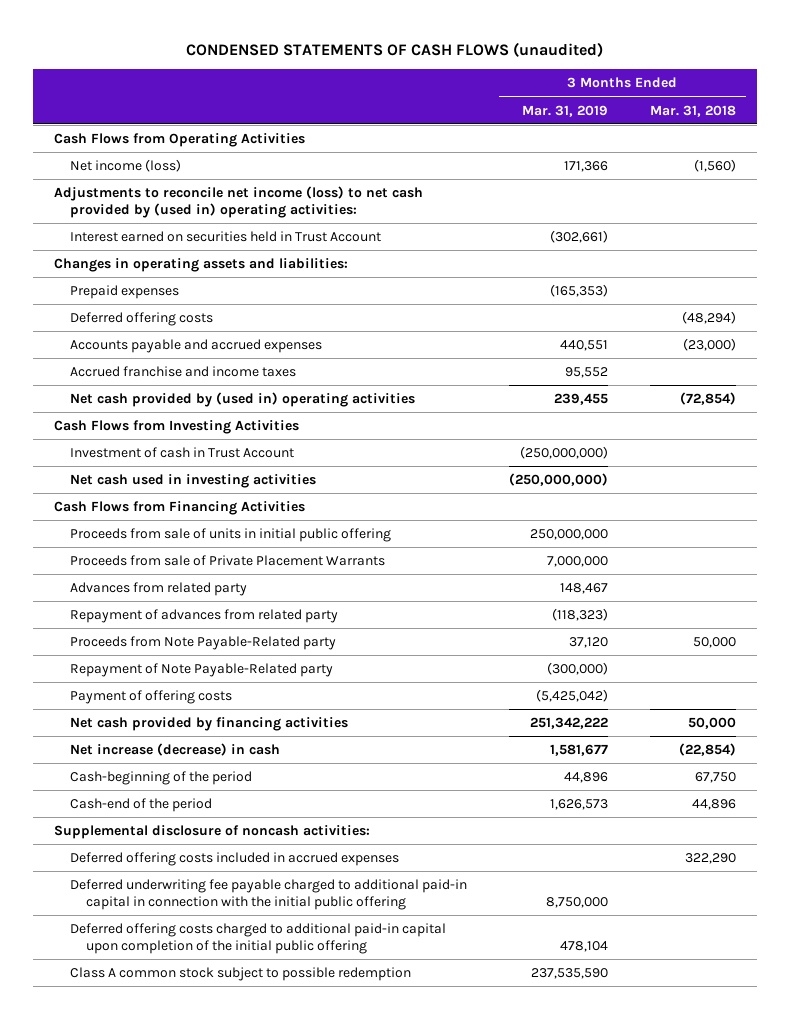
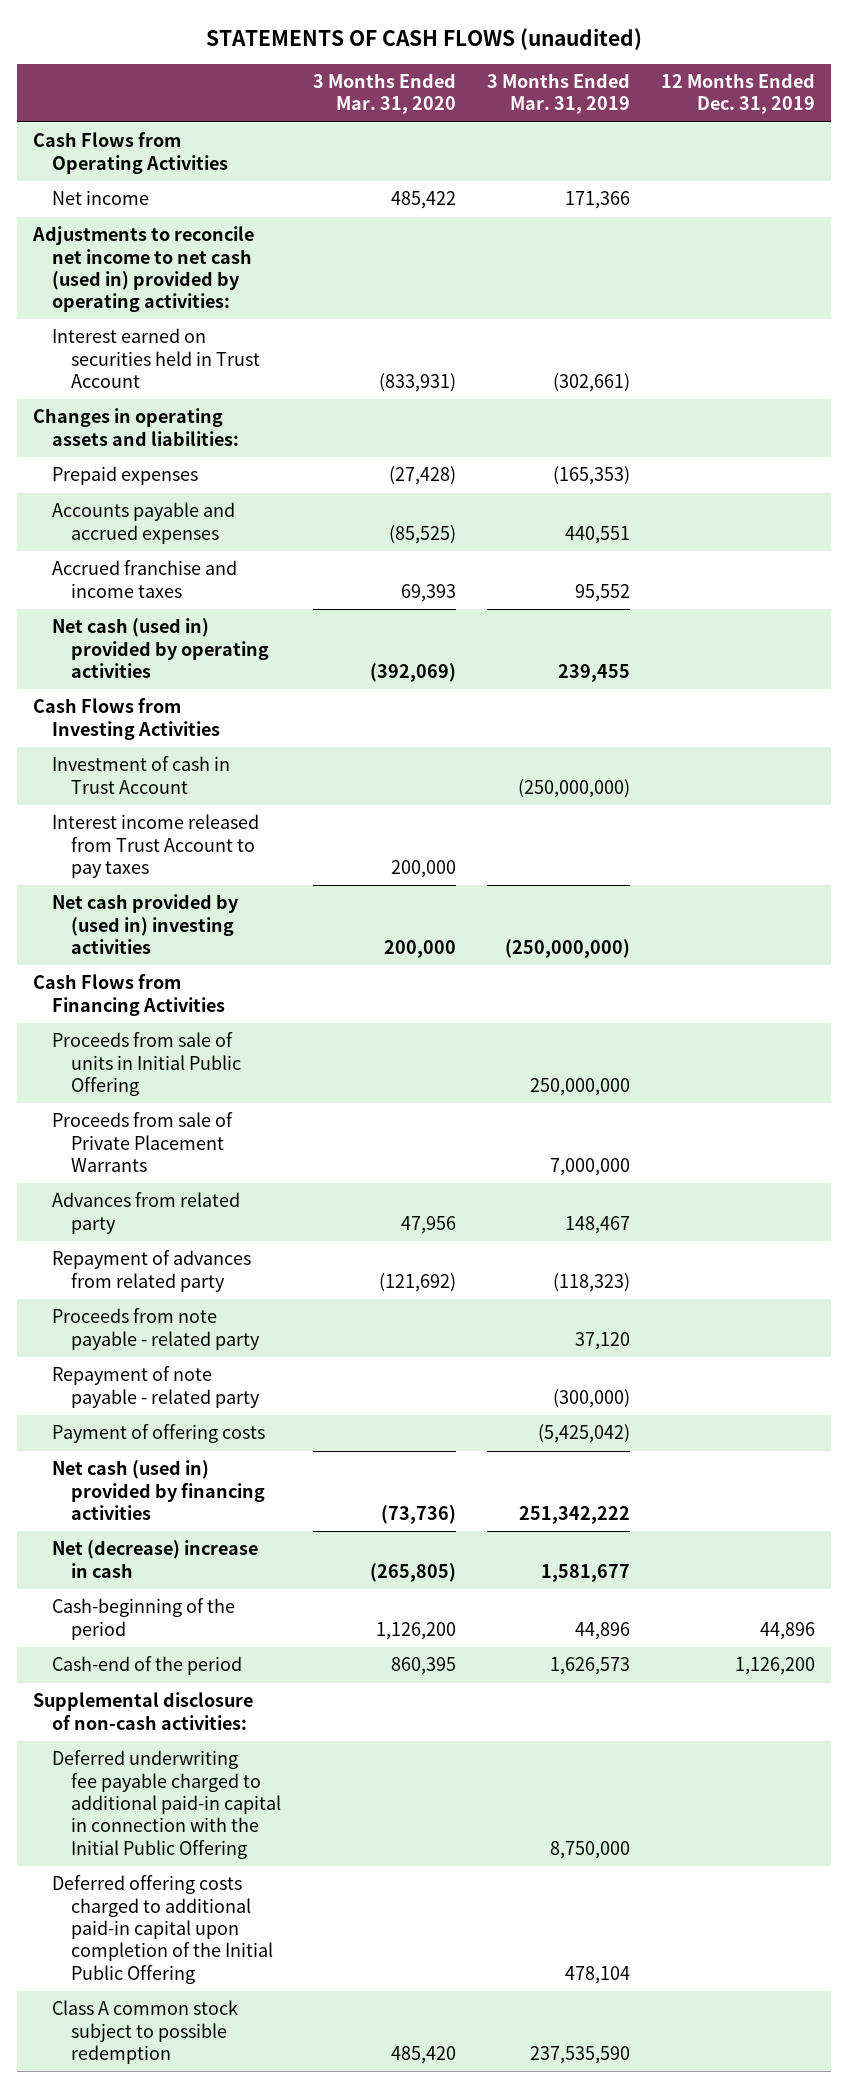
- CONDENSED STATEMENTS OF CASH FLOWS (unaudited)
+ STATEMENTS OF CASH FLOWS (unaudited)
- | 3 Months Ended Mar. 31, 2019 | 3 Months Ended Mar. 31, 2018
+ | 3 Months Ended Mar. 31, 2020 | 3 Months Ended Mar. 31, 2019 | 12 Months Ended Dec. 31, 2019
- Net income (loss) | 171,366 | (1,560)
- Adjustments to reconcile net income (loss) to net cash provided by (used in) operating activities:
+ Net income | 485,422 | 171,366 |
+ Adjustments to reconcile net income to net cash (used in) provided by operating activities:
- Deferred offering costs | | (48,294)
- Net cash provided by (used in) operating activities | 239,455 | (72,854)
+ Net cash (used in) provided by operating activities | (392,069) | 239,455 |
- Net cash used in investing activities | (250,000,000) |
+ Interest income released from Trust Account to pay taxes | 200,000 | |
+ Net cash provided by (used in) investing activities | 200,000 | (250,000,000) |
- Proceeds from sale of units in initial public offering | 250,000,000 |
+ Proceeds from sale of units in Initial Public Offering | | 250,000,000 |
- Proceeds from Note Payable-Related party | 37,120 | 50,000
- Repayment of Note Payable-Related party | (300,000) |
+ Proceeds from note payable - related party | | 37,120 |
+ Repayment of note payable - related party | | (300,000) |
- Net cash provided by financing activities | 251,342,222 | 50,000
- Net increase (decrease) in cash | 1,581,677 | (22,854)
+ Net cash (used in) provided by financing activities | (73,736) | 251,342,222 |
+ Net (decrease) increase in cash | (265,805) | 1,581,677 |
- Supplemental disclosure of noncash activities:
- Deferred offering costs included in accrued expenses | | 322,290
- Deferred underwriting fee payable charged to additional paid-in capital in connection with the initial public offering | 8,750,000 |
- Deferred offering costs charged to additional paid-in capital upon completion of the initial public offering | 478,104 |
+ Supplemental disclosure of non-cash activities:
+ Deferred underwriting fee payable charged to additional paid-in capital in connection with the Initial Public Offering | | 8,750,000 |
+ Deferred offering costs charged to additional paid-in capital upon completion of the Initial Public Offering | | 478,104 |

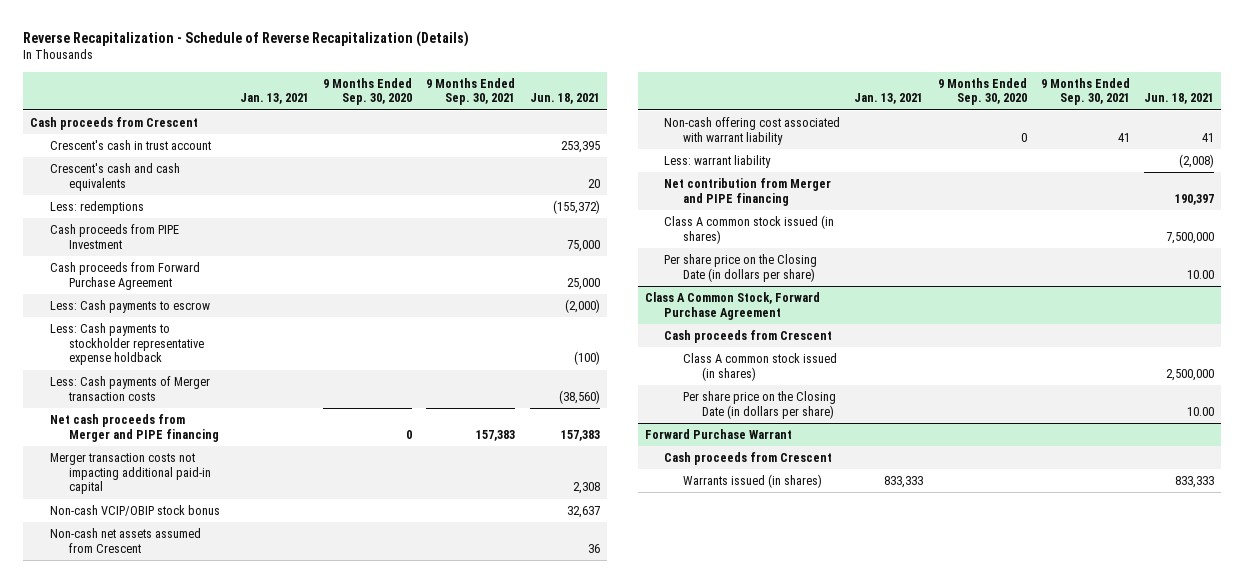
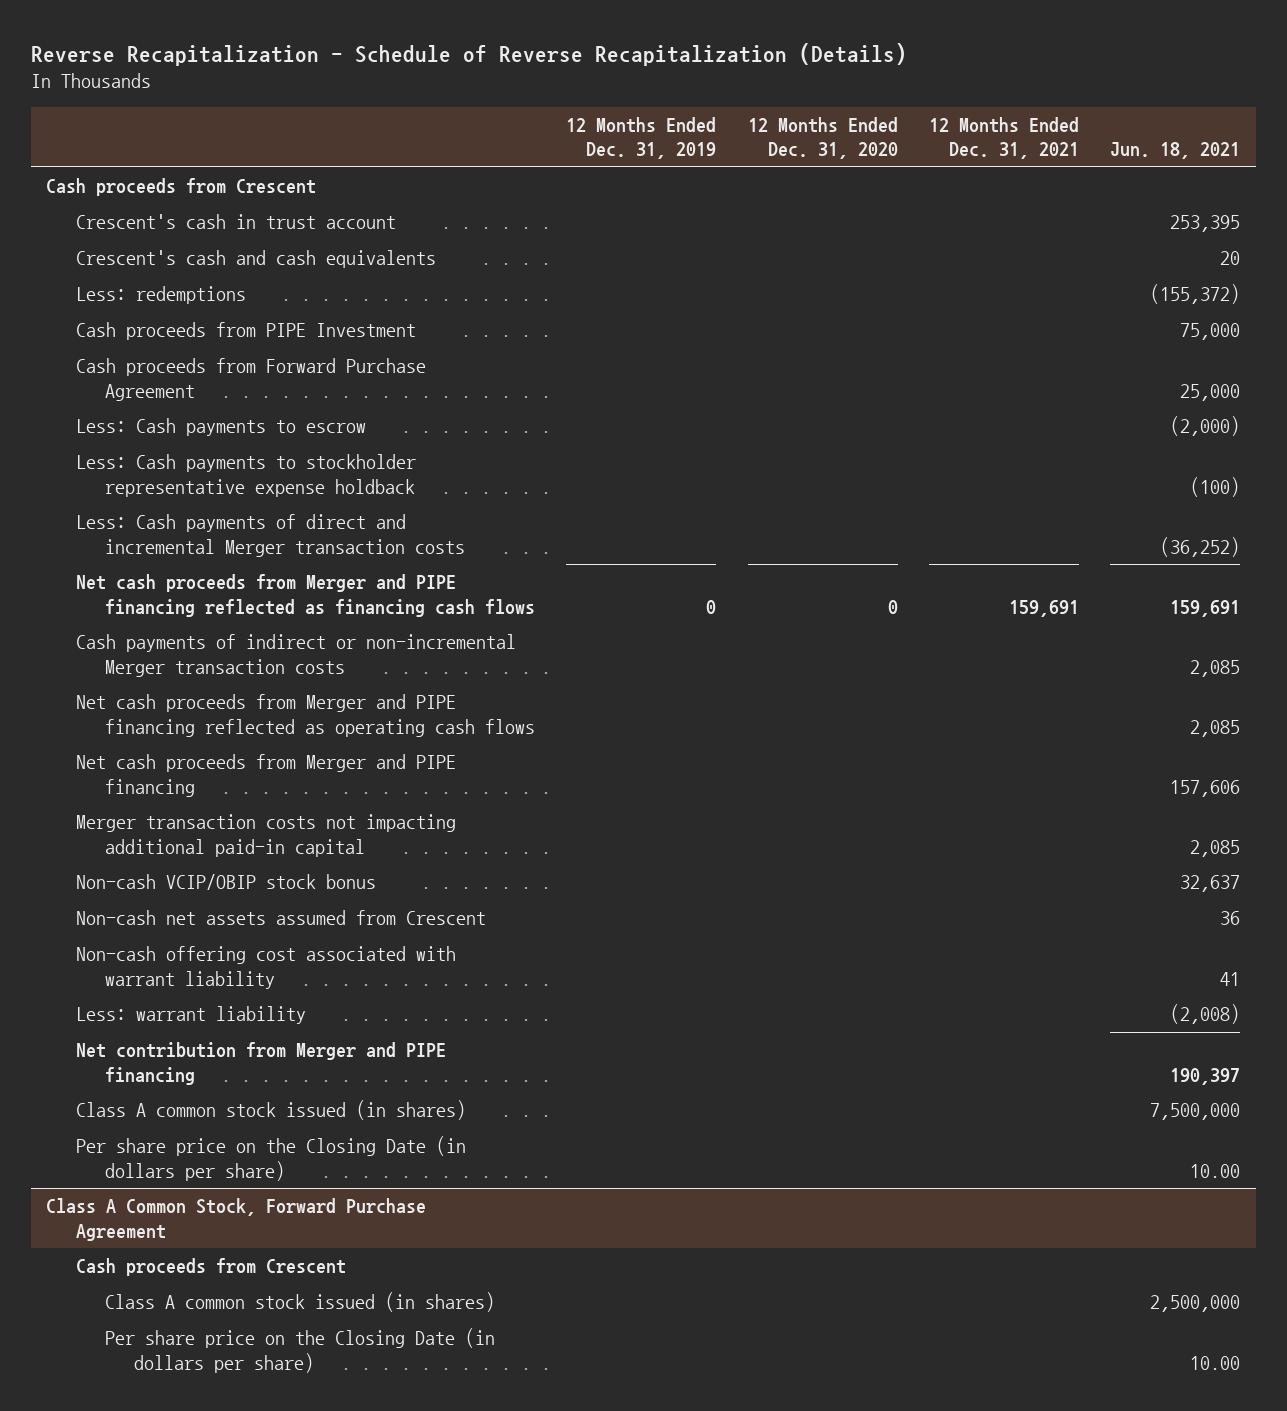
- | Jan. 13, 2021 | 9 Months Ended Sep. 30, 2020 | 9 Months Ended Sep. 30, 2021 | Jun. 18, 2021
+ | 12 Months Ended Dec. 31, 2019 | 12 Months Ended Dec. 31, 2020 | 12 Months Ended Dec. 31, 2021 | Jun. 18, 2021
- Less: Cash payments of Merger transaction costs | | | | (38,560)
- Net cash proceeds from Merger and PIPE financing | | 0 | 157,383 | 157,383
- Merger transaction costs not impacting additional paid-in capital | | | | 2,308
+ Less: Cash payments of direct and incremental Merger transaction costs | | | | (36,252)
+ Net cash proceeds from Merger and PIPE financing reflected as financing cash flows | 0 | 0 | 159,691 | 159,691
+ Cash payments of indirect or non-incremental Merger transaction costs | | | | 2,085
+ Net cash proceeds from Merger and PIPE financing reflected as operating cash flows | | | | 2,085
+ Net cash proceeds from Merger and PIPE financing | | | | 157,606
+ Merger transaction costs not impacting additional paid-in capital | | | | 2,085
- Forward Purchase Warrant
- Cash proceeds from Crescent
- Warrants issued (in shares) | 833,333 | | | 833,333

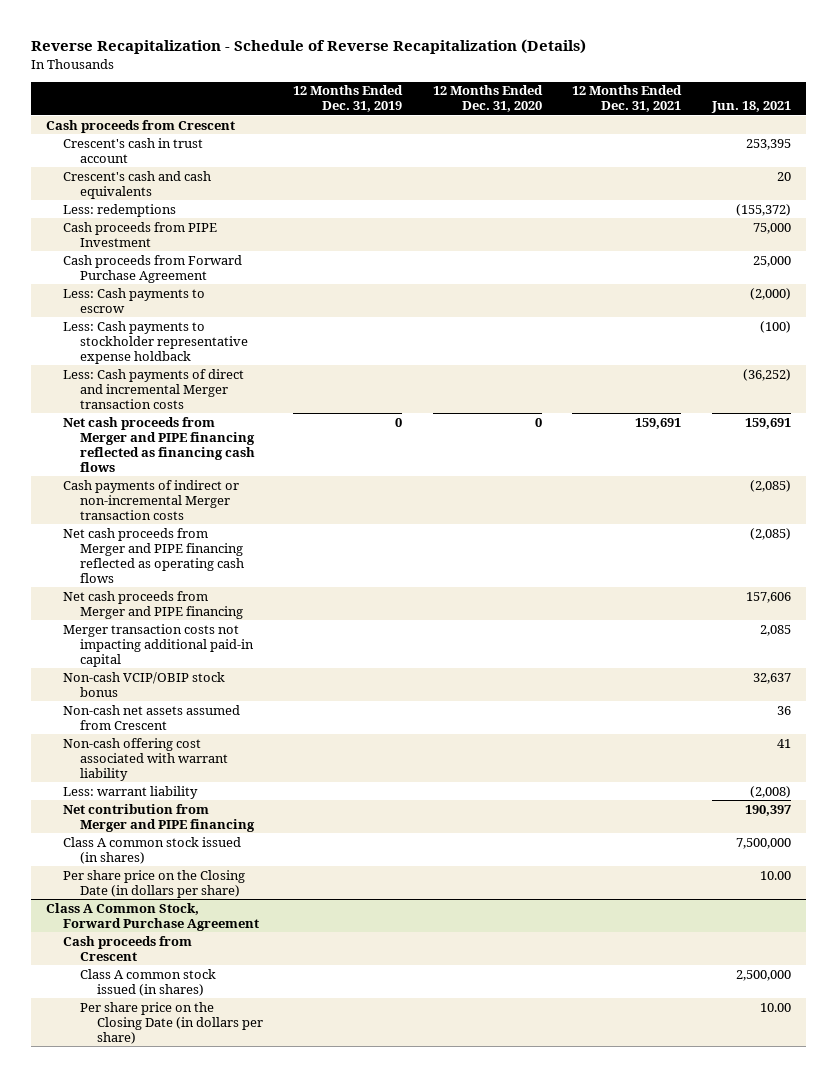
- Cash payments of indirect or non-incremental Merger transaction costs | | | | 2,085
- Net cash proceeds from Merger and PIPE financing reflected as operating cash flows | | | | 2,085
+ Cash payments of indirect or non-incremental Merger transaction costs | | | | (2,085)
+ Net cash proceeds from Merger and PIPE financing reflected as operating cash flows | | | | (2,085)

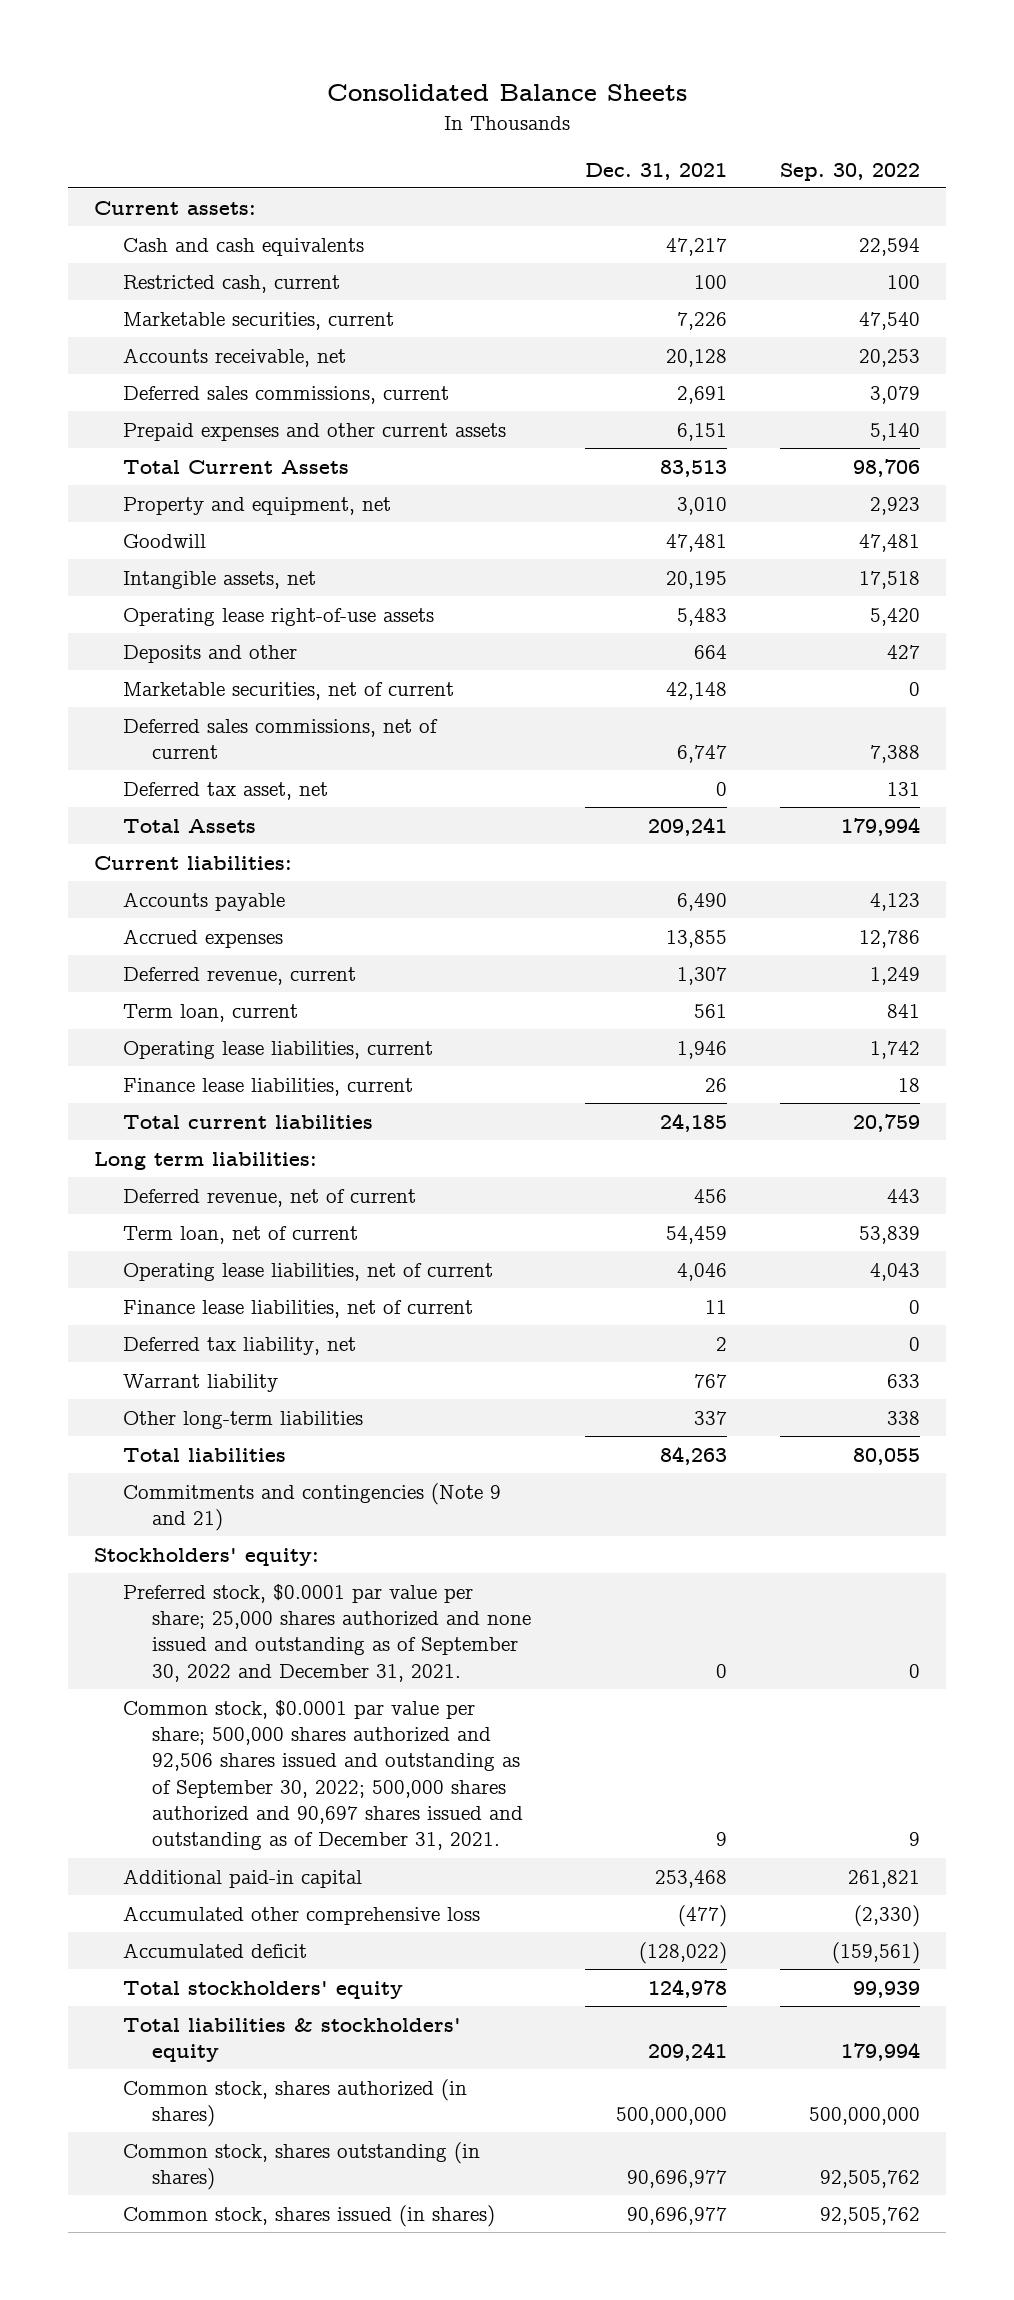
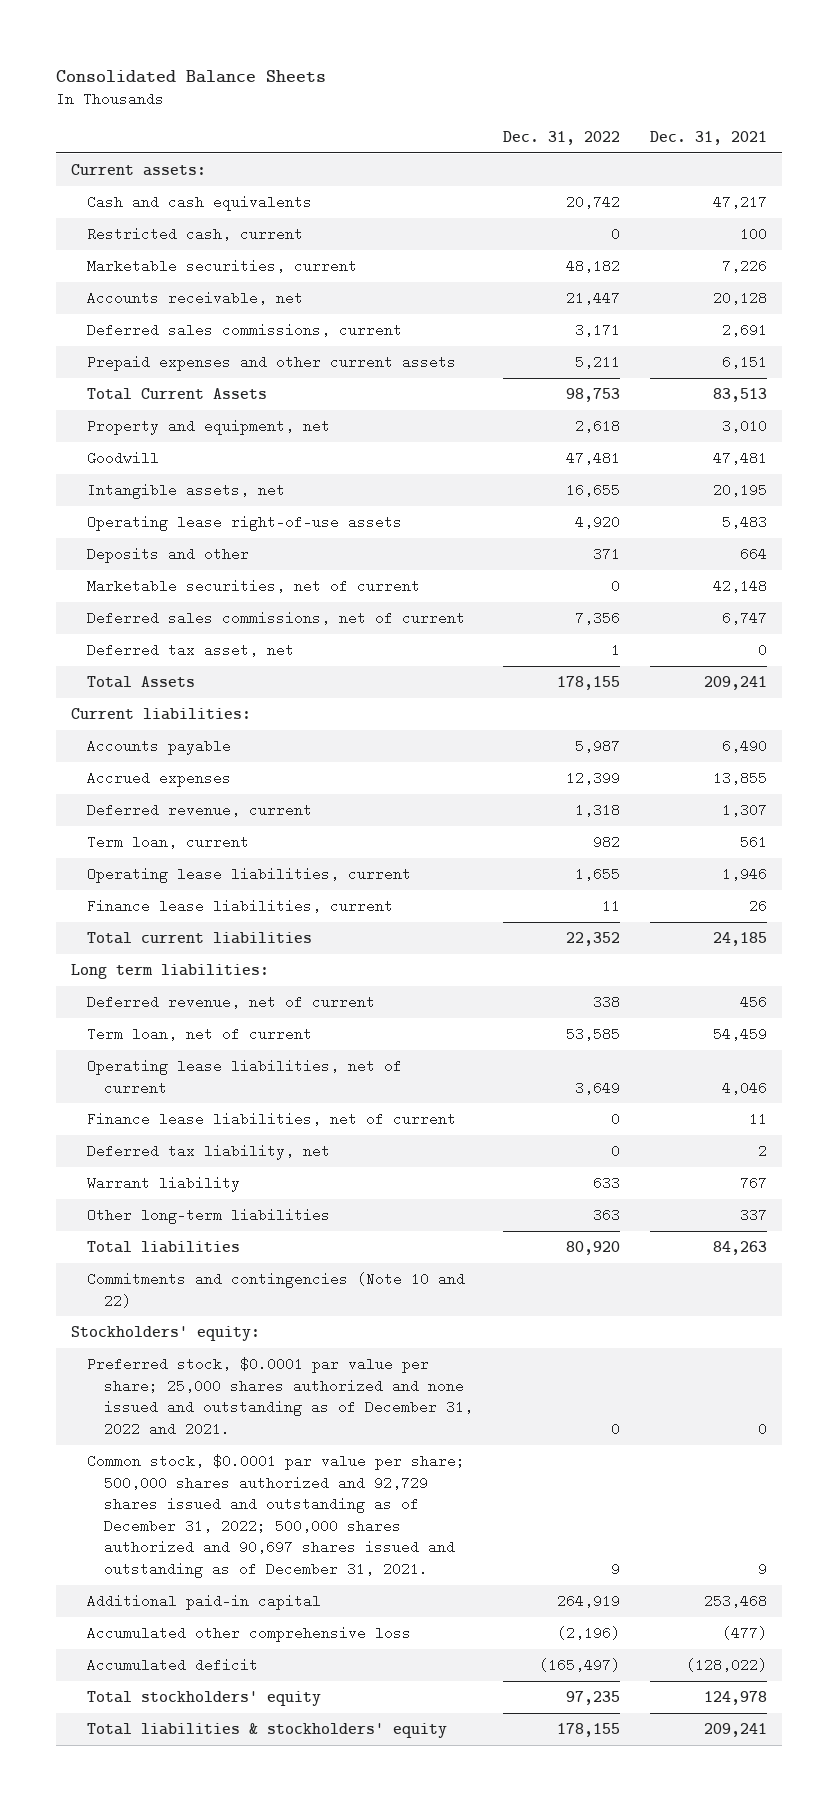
- | Dec. 31, 2021 | Sep. 30, 2022
+ | Dec. 31, 2022 | Dec. 31, 2021
- Commitments and contingencies (Note 9 and 21)
+ Commitments and contingencies (Note 10 and 22)
- Preferred stock, $0.0001 par value per share; 25,000 shares authorized and none issued and outstanding as of September 30, 2022 and December 31, 2021. | 0 | 0
- Common stock, $0.0001 par value per share; 500,000 shares authorized and 92,506 shares issued and outstanding as of September 30, 2022; 500,000 shares authorized and 90,697 shares issued and outstanding as of December 31, 2021. | 9 | 9
+ Preferred stock, $0.0001 par value per share; 25,000 shares authorized and none issued and outstanding as of December 31, 2022 and 2021. | 0 | 0
+ Common stock, $0.0001 par value per share; 500,000 shares authorized and 92,729 shares issued and outstanding as of December 31, 2022; 500,000 shares authorized and 90,697 shares issued and outstanding as of December 31, 2021. | 9 | 9
- Common stock, shares authorized (in shares) | 500,000,000 | 500,000,000
- Common stock, shares outstanding (in shares) | 90,696,977 | 92,505,762
- Common stock, shares issued (in shares) | 90,696,977 | 92,505,762

